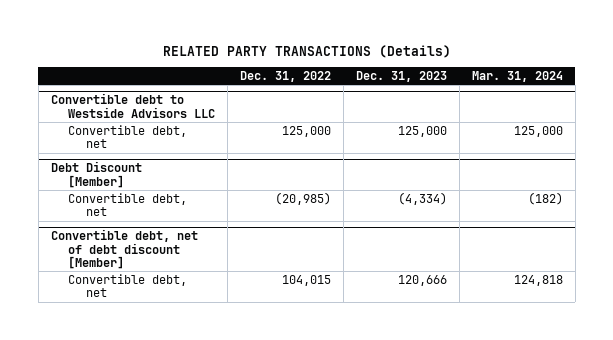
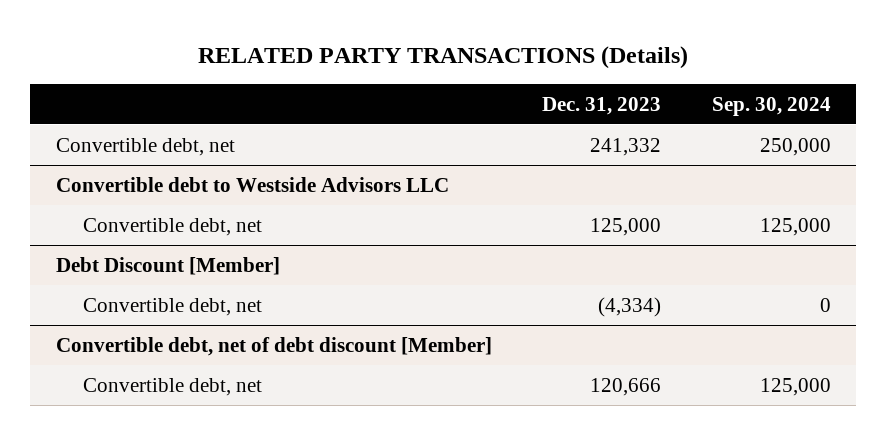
- | Dec. 31, 2022 | Dec. 31, 2023 | Mar. 31, 2024
+ | Dec. 31, 2023 | Sep. 30, 2024
+ Convertible debt, net | 241,332 | 250,000

